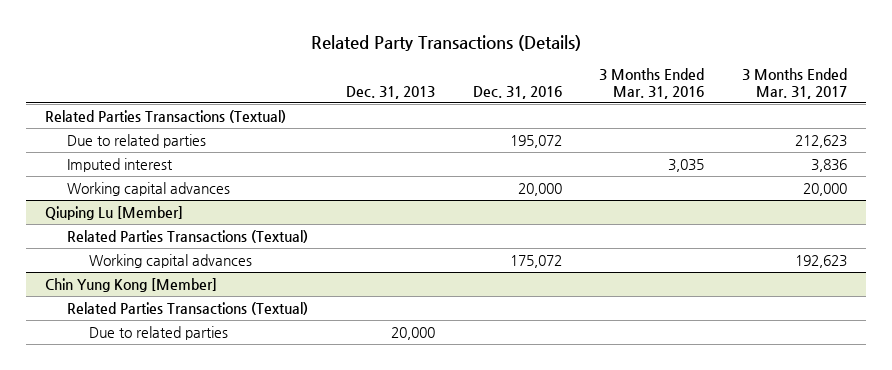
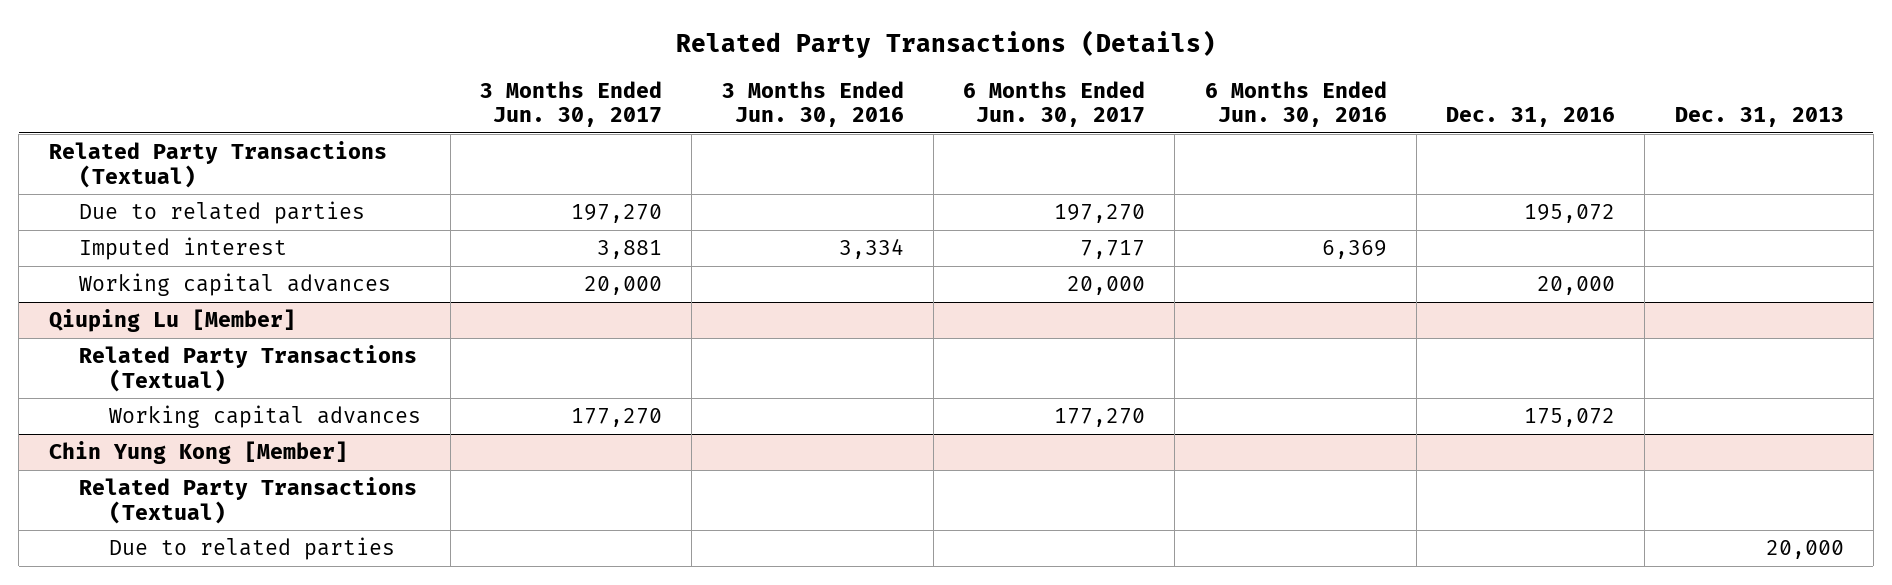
- | Dec. 31, 2013 | Dec. 31, 2016 | 3 Months Ended Mar. 31, 2016 | 3 Months Ended Mar. 31, 2017
+ | 3 Months Ended Jun. 30, 2017 | 3 Months Ended Jun. 30, 2016 | 6 Months Ended Jun. 30, 2017 | 6 Months Ended Jun. 30, 2016 | Dec. 31, 2016 | Dec. 31, 2013
- Related Parties Transactions (Textual)
+ Related Party Transactions (Textual)
@ Qiuping Lu [Member]
- Related Parties Transactions (Textual)
+ Related Party Transactions (Textual)
@ Chin Yung Kong [Member]
- Related Parties Transactions (Textual)
+ Related Party Transactions (Textual)

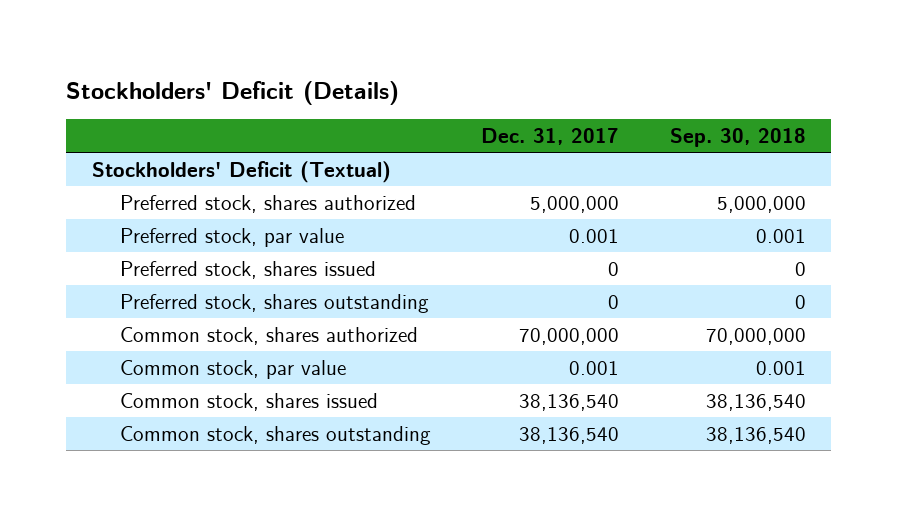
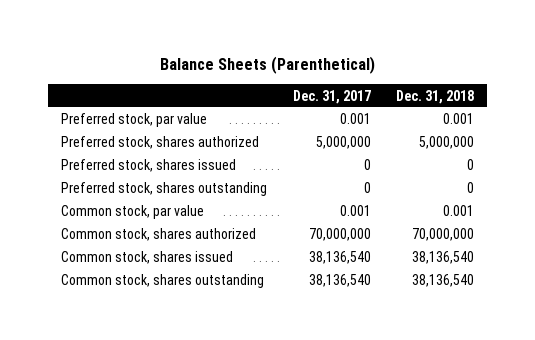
- Stockholders' Deficit (Details)
+ Balance Sheets (Parenthetical)
- | Dec. 31, 2017 | Sep. 30, 2018
+ | Dec. 31, 2017 | Dec. 31, 2018
- Stockholders' Deficit (Textual)
moved down: Preferred stock, shares authorized | 5,000,000 | 5,000,000
moved down: Common stock, shares authorized | 70,000,000 | 70,000,000

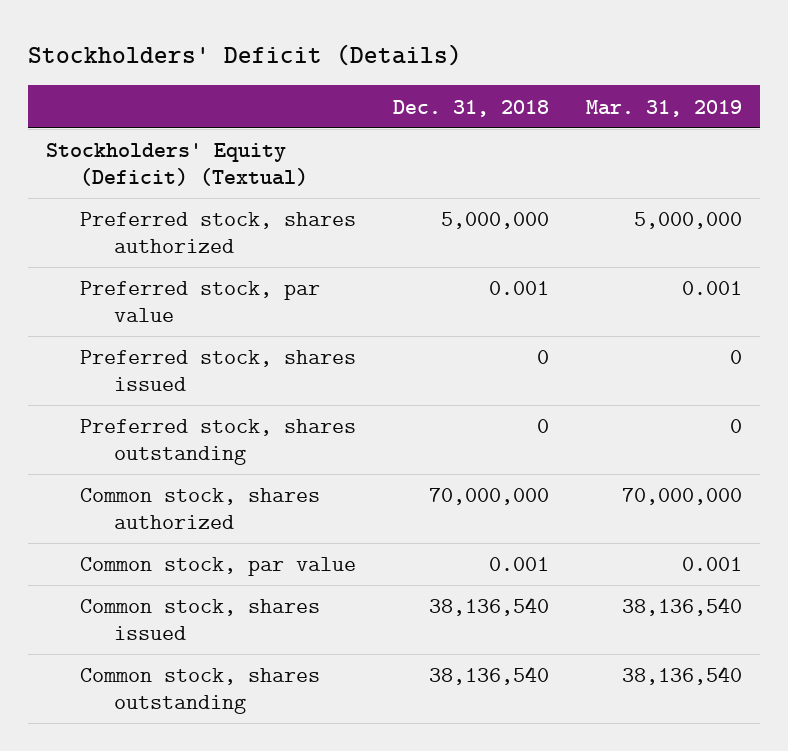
- Balance Sheets (Parenthetical)
+ Stockholders' Deficit (Details)
- | Dec. 31, 2017 | Dec. 31, 2018
+ | Dec. 31, 2018 | Mar. 31, 2019
+ Stockholders' Equity (Deficit) (Textual)
moved down: Preferred stock, par value | 0.001 | 0.001
moved down: Common stock, par value | 0.001 | 0.001

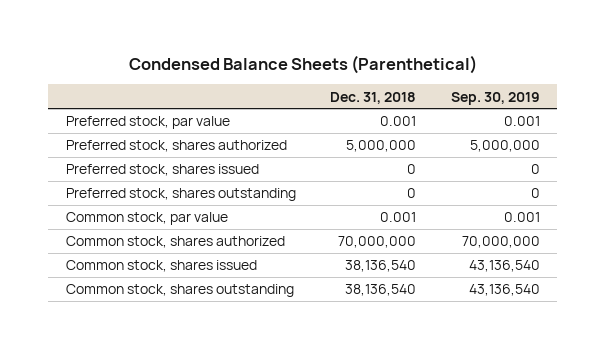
- Stockholders' Deficit (Details)
+ Condensed Balance Sheets (Parenthetical)
- | Dec. 31, 2018 | Mar. 31, 2019
+ | Dec. 31, 2018 | Sep. 30, 2019
- Stockholders' Equity (Deficit) (Textual)
moved down: Preferred stock, shares authorized | 5,000,000 | 5,000,000
moved down: Common stock, shares authorized | 70,000,000 | 70,000,000

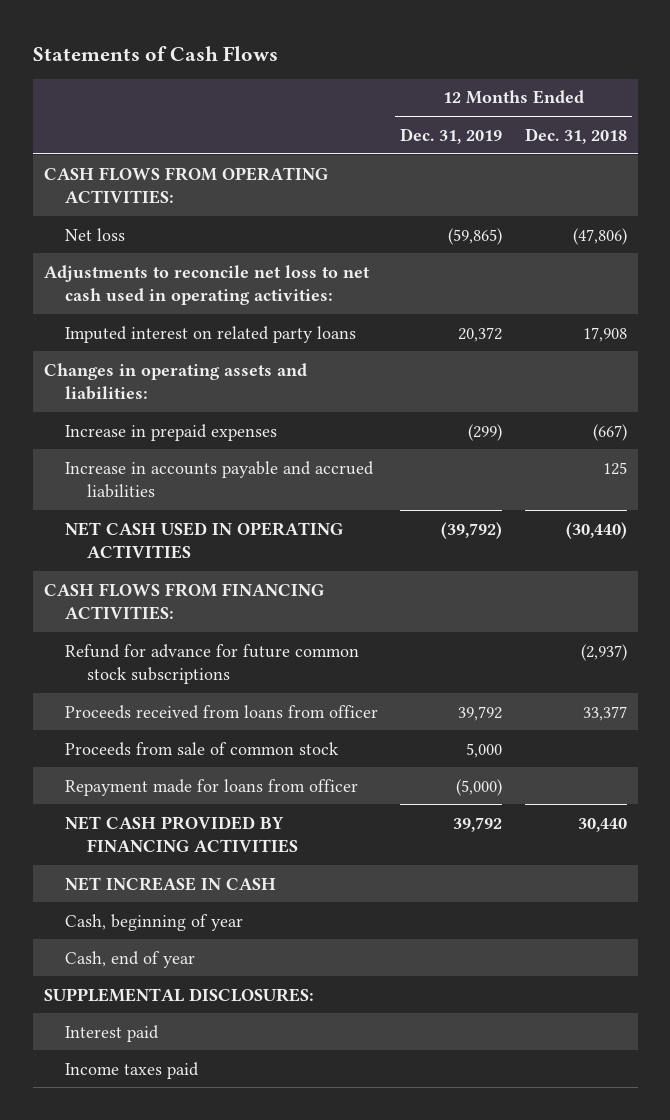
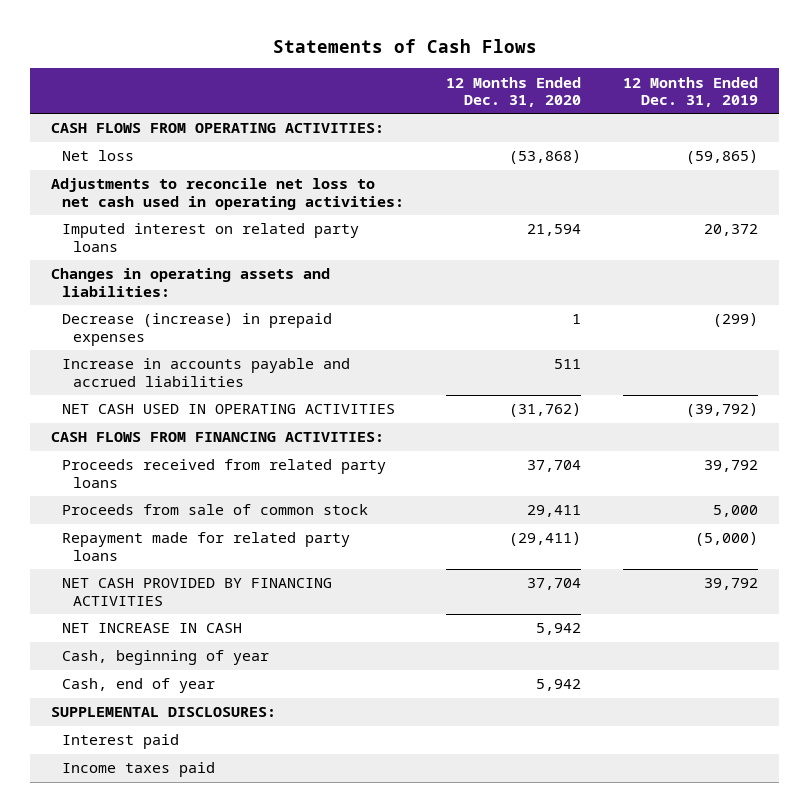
- | 12 Months Ended Dec. 31, 2019 | 12 Months Ended Dec. 31, 2018
+ | 12 Months Ended Dec. 31, 2020 | 12 Months Ended Dec. 31, 2019
- Increase in prepaid expenses | (299) | (667)
+ Decrease (increase) in prepaid expenses | 1 | (299)
- Refund for advance for future common stock subscriptions | | (2,937)
- Proceeds received from loans from officer | 39,792 | 33,377
+ Proceeds received from related party loans | 37,704 | 39,792
- Repayment made for loans from officer | (5,000) |
+ Repayment made for related party loans | (29,411) | (5,000)

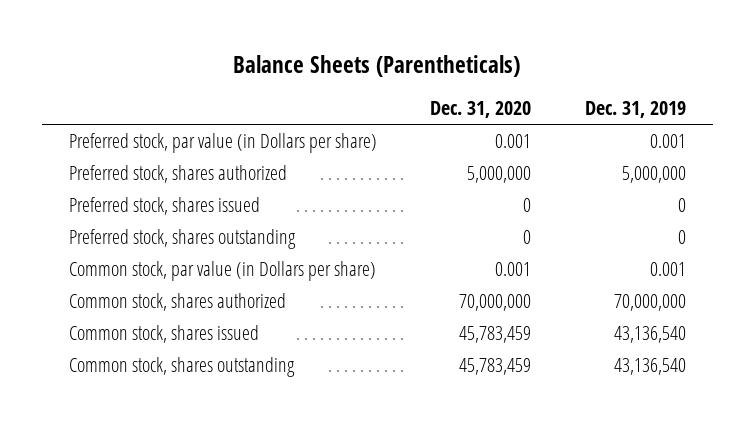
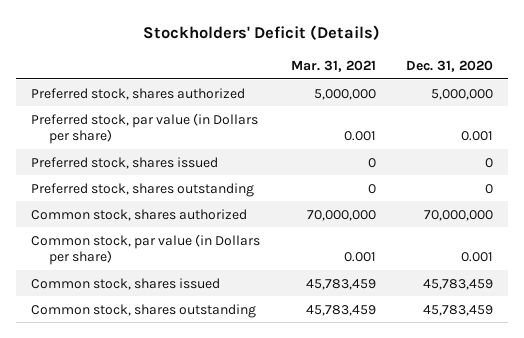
- Balance Sheets (Parentheticals)
+ Stockholders' Deficit (Details)
- | Dec. 31, 2020 | Dec. 31, 2019
+ | Mar. 31, 2021 | Dec. 31, 2020
moved down: Preferred stock, par value (in Dollars per share) | 0.001 | 0.001
moved down: Common stock, par value (in Dollars per share) | 0.001 | 0.001

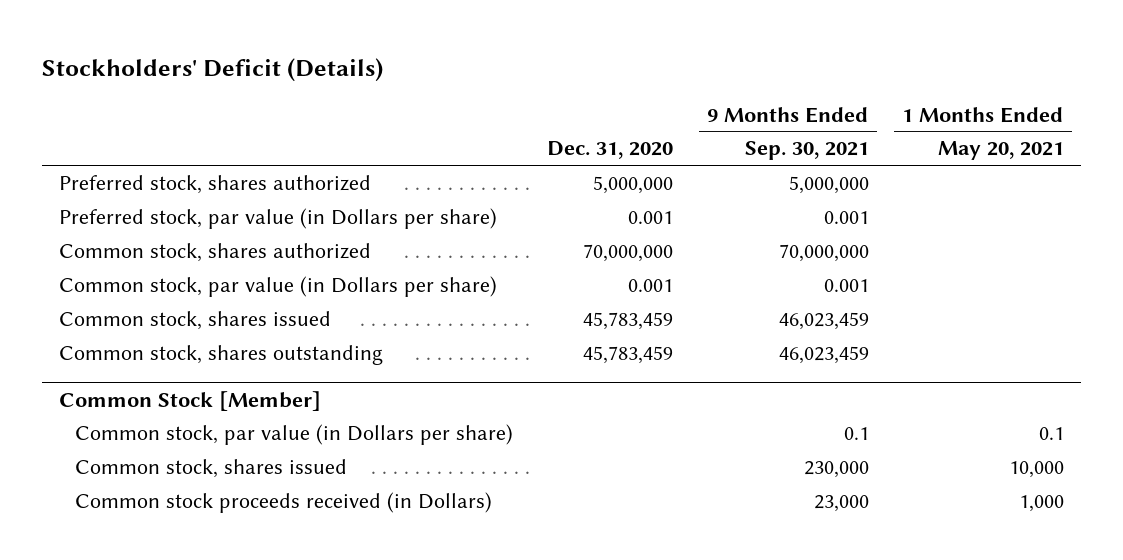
- | Mar. 31, 2021 | Dec. 31, 2020
+ | Dec. 31, 2020 | 9 Months Ended Sep. 30, 2021 | 1 Months Ended May 20, 2021
- Preferred stock, shares issued | 0 | 0
- Preferred stock, shares outstanding | 0 | 0
+ Common Stock [Member]
+ Common stock, par value (in Dollars per share) | | 0.1 | 0.1
+ Common stock, shares issued | | 230,000 | 10,000
+ Common stock proceeds received (in Dollars) | | 23,000 | 1,000

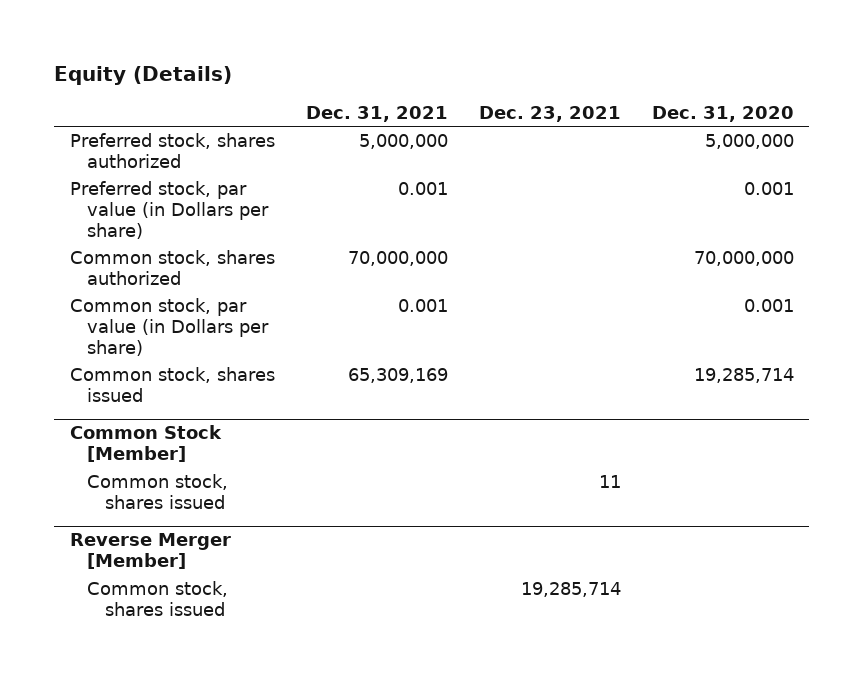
- Stockholders' Deficit (Details)
+ Equity (Details)
- | Dec. 31, 2020 | 9 Months Ended Sep. 30, 2021 | 1 Months Ended May 20, 2021
+ | Dec. 31, 2021 | Dec. 23, 2021 | Dec. 31, 2020
- Common stock, shares issued | 45,783,459 | 46,023,459 |
- Common stock, shares outstanding | 45,783,459 | 46,023,459 |
+ Common stock, shares issued | 65,309,169 | | 19,285,714
@ Common Stock [Member]
- Common stock, par value (in Dollars per share) | | 0.1 | 0.1
- Common stock proceeds received (in Dollars) | | 23,000 | 1,000
+ Reverse Merger [Member]
+ Common stock, shares issued | | 19,285,714 |

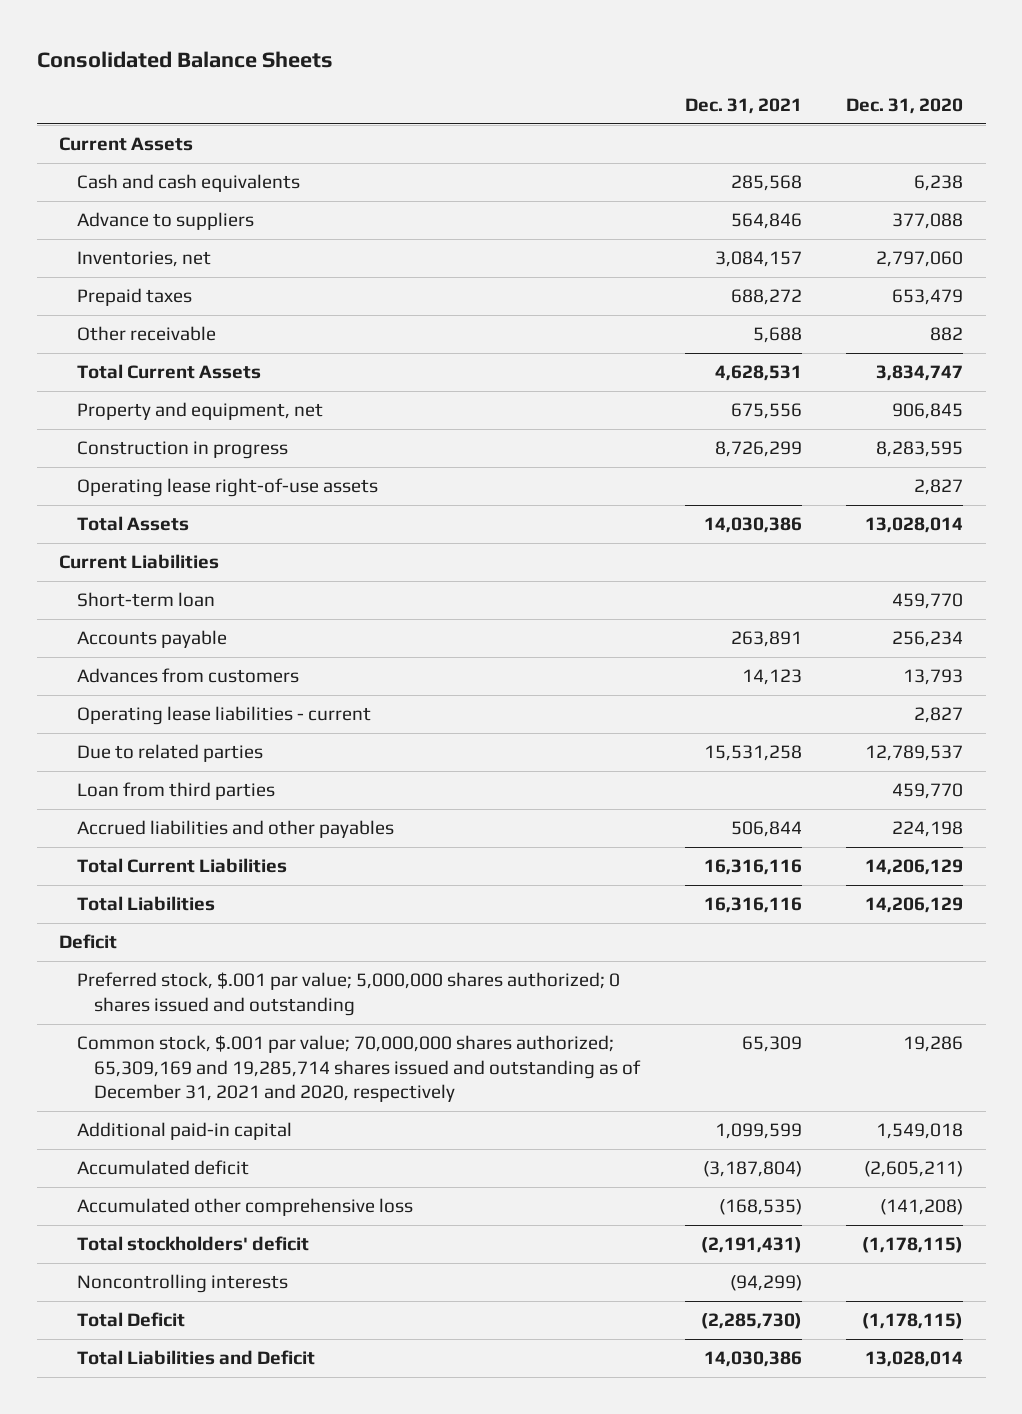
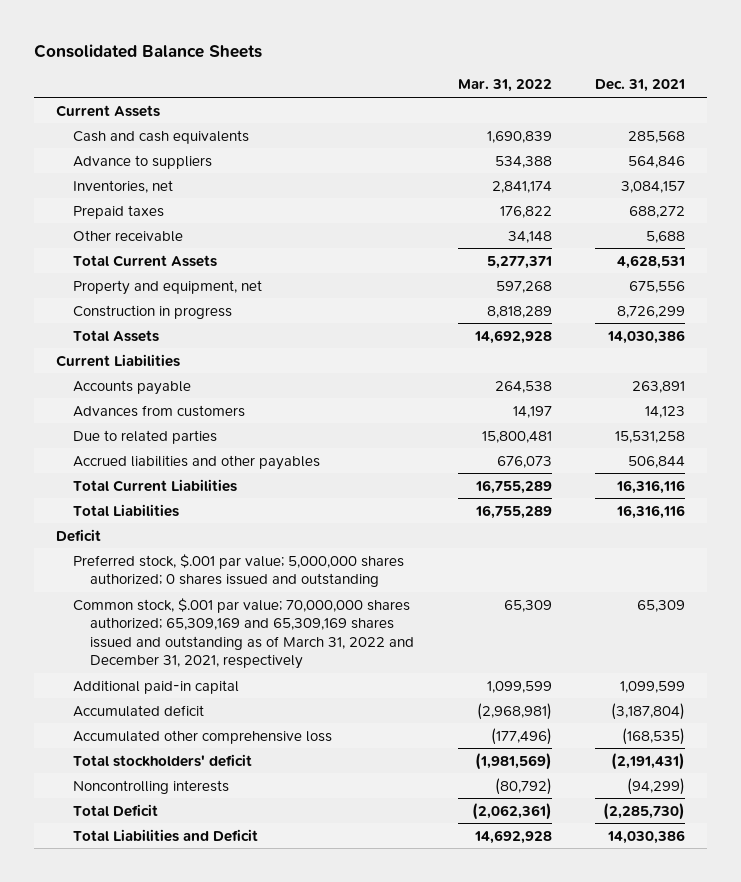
- | Dec. 31, 2021 | Dec. 31, 2020
+ | Mar. 31, 2022 | Dec. 31, 2021
- Operating lease right-of-use assets | | 2,827
- Short-term loan | | 459,770
- Operating lease liabilities - current | | 2,827
- Loan from third parties | | 459,770
- Common stock, $.001 par value; 70,000,000 shares authorized; 65,309,169 and 19,285,714 shares issued and outstanding as of December 31, 2021 and 2020, respectively | 65,309 | 19,286
+ Common stock, $.001 par value; 70,000,000 shares authorized; 65,309,169 and 65,309,169 shares issued and outstanding as of March 31, 2022 and December 31, 2021, respectively | 65,309 | 65,309

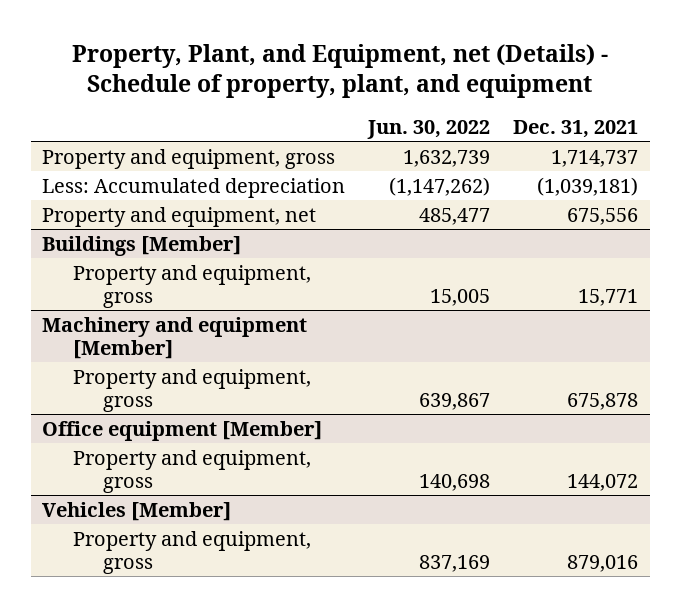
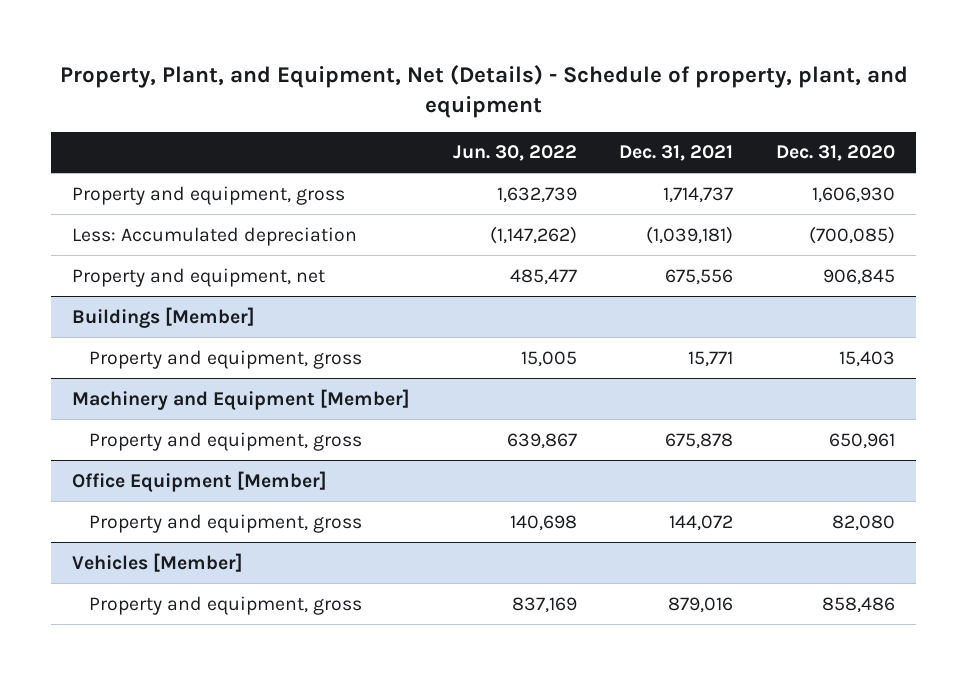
- Property, Plant, and Equipment, net (Details) - Schedule of property, plant, and equipment
+ Property, Plant, and Equipment, Net (Details) - Schedule of property, plant, and equipment
- | Jun. 30, 2022 | Dec. 31, 2021
+ | Jun. 30, 2022 | Dec. 31, 2021 | Dec. 31, 2020
- Machinery and equipment [Member]
+ Machinery and Equipment [Member]
- Office equipment [Member]
+ Office Equipment [Member]

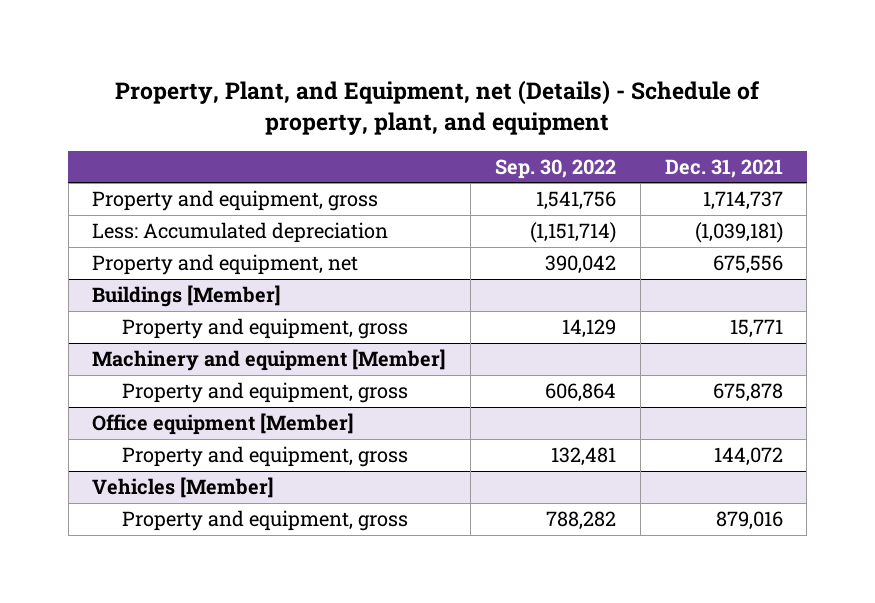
- Property, Plant, and Equipment, Net (Details) - Schedule of property, plant, and equipment
+ Property, Plant, and Equipment, net (Details) - Schedule of property, plant, and equipment
- | Jun. 30, 2022 | Dec. 31, 2021 | Dec. 31, 2020
+ | Sep. 30, 2022 | Dec. 31, 2021
- Machinery and Equipment [Member]
+ Machinery and equipment [Member]
- Office Equipment [Member]
+ Office equipment [Member]

